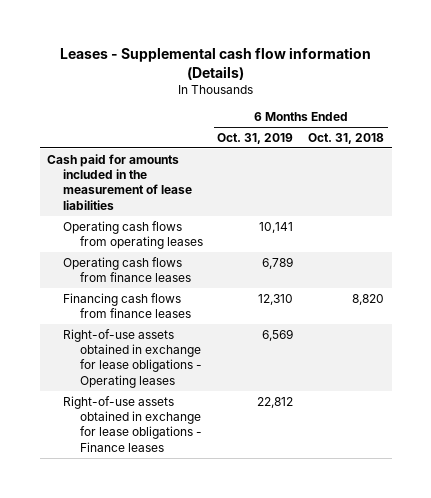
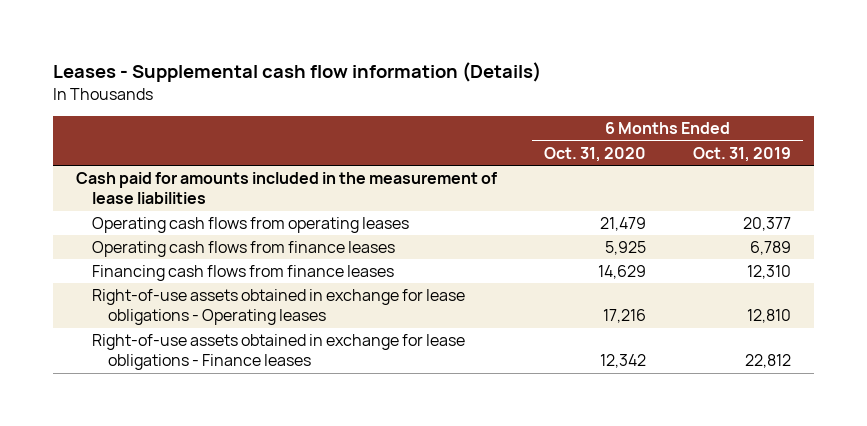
- | 6 Months Ended Oct. 31, 2019 | 6 Months Ended Oct. 31, 2018
+ | 6 Months Ended Oct. 31, 2020 | 6 Months Ended Oct. 31, 2019
- Operating cash flows from operating leases | 10,141 |
+ Operating cash flows from operating leases | 21,479 | 20,377
- Right-of-use assets obtained in exchange for lease obligations - Operating leases | 6,569 |
+ Right-of-use assets obtained in exchange for lease obligations - Operating leases | 17,216 | 12,810

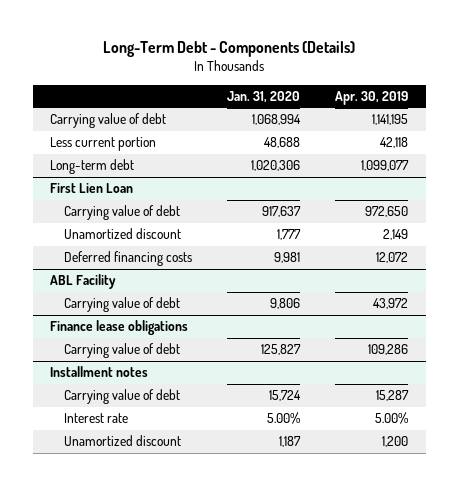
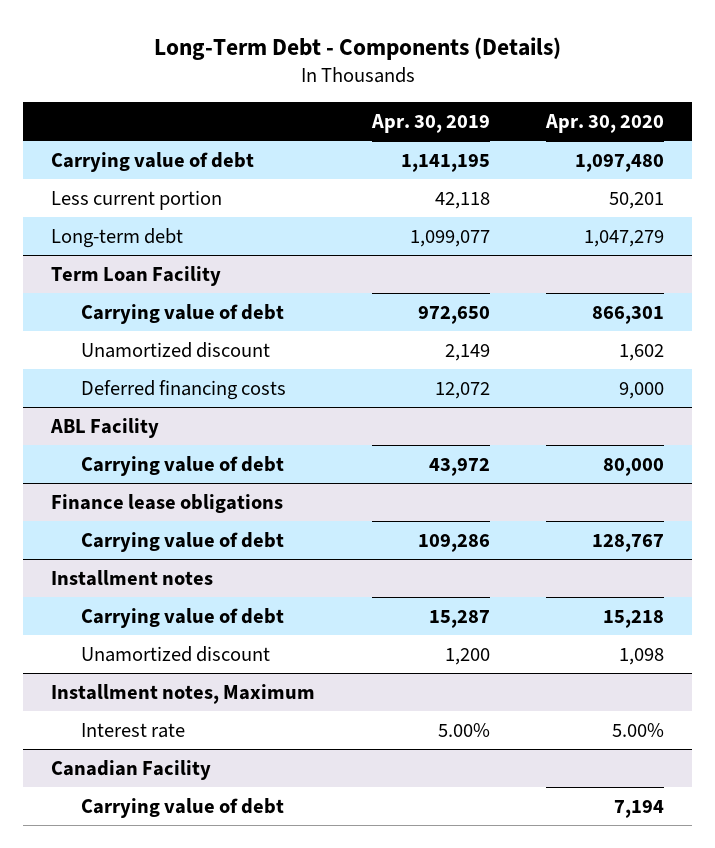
- | Jan. 31, 2020 | Apr. 30, 2019
+ | Apr. 30, 2019 | Apr. 30, 2020
- First Lien Loan
+ Term Loan Facility
@ Installment notes
- Interest rate | 5.00% | 5.00%
+ Installment notes, Maximum
+ Interest rate | 5.00% | 5.00%
+ Canadian Facility
+ Carrying value of debt | | 7,194

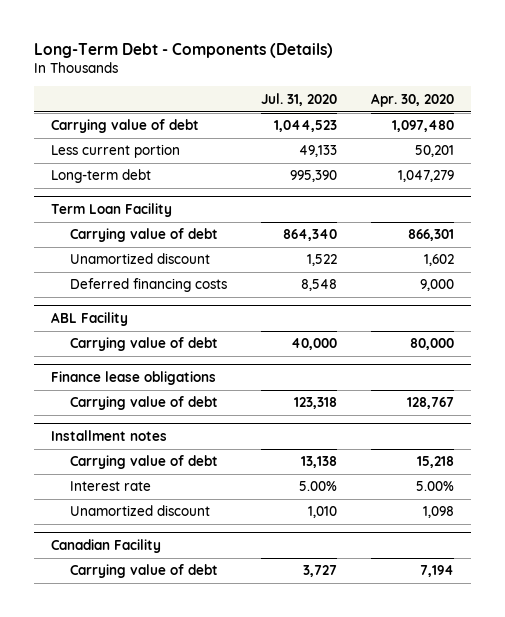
- | Apr. 30, 2019 | Apr. 30, 2020
+ | Jul. 31, 2020 | Apr. 30, 2020
- Installment notes, Maximum
@ Installment notes
moved down: Unamortized discount | 1,010 | 1,098

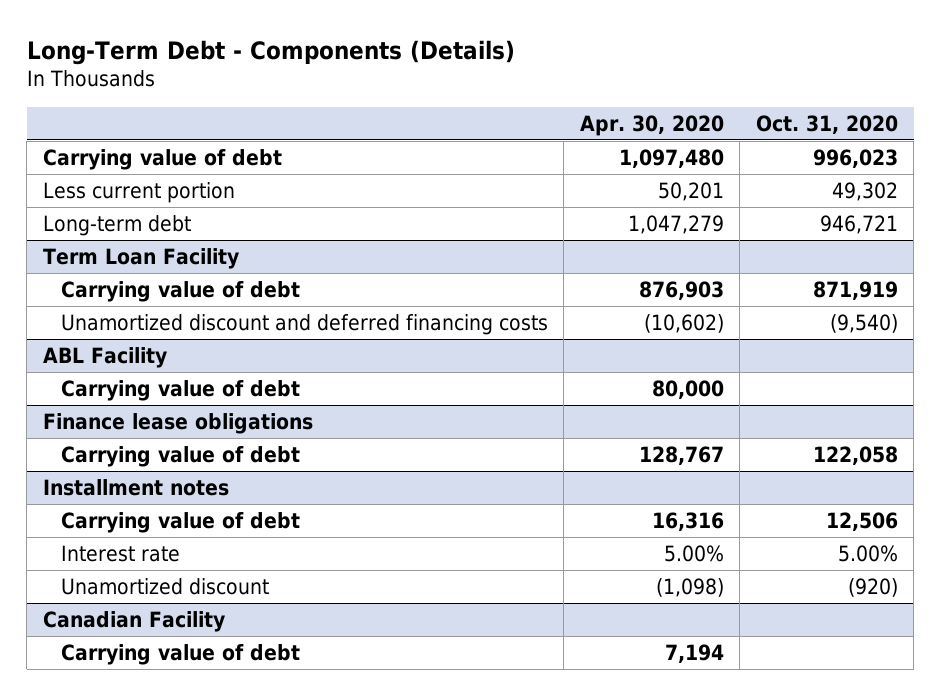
- | Jul. 31, 2020 | Apr. 30, 2020
+ | Apr. 30, 2020 | Oct. 31, 2020
@ Term Loan Facility
- Carrying value of debt | 864,340 | 866,301
- Unamortized discount | 1,522 | 1,602
- Deferred financing costs | 8,548 | 9,000
+ Carrying value of debt | 876,903 | 871,919
+ Unamortized discount and deferred financing costs | (10,602) | (9,540)
@ Installment notes
- Carrying value of debt | 13,138 | 15,218
+ Carrying value of debt | 16,316 | 12,506
- Unamortized discount | 1,010 | 1,098
+ Unamortized discount | (1,098) | (920)

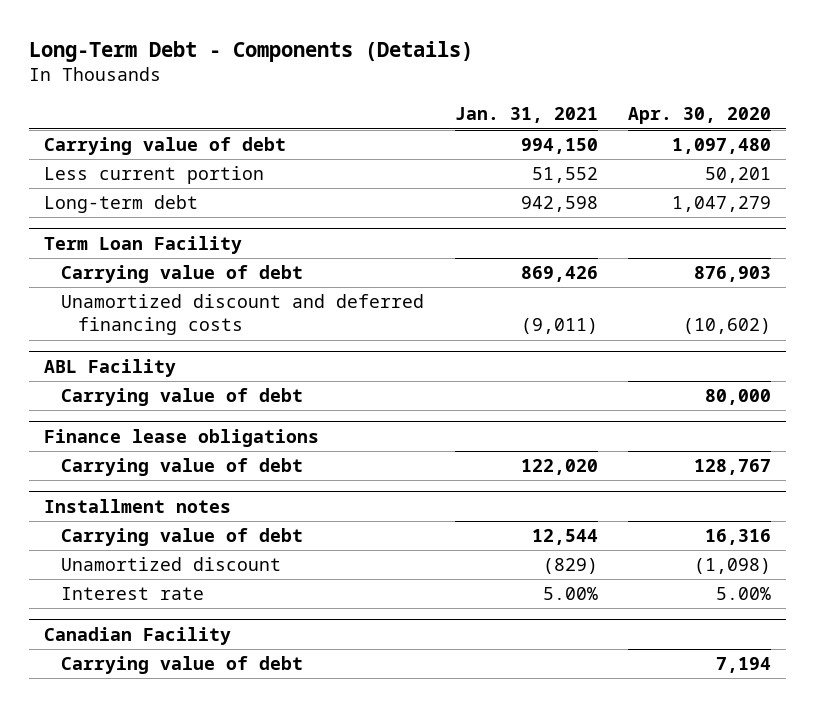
- | Apr. 30, 2020 | Oct. 31, 2020
+ | Jan. 31, 2021 | Apr. 30, 2020
@ Installment notes
moved down: Interest rate | 5.00% | 5.00%

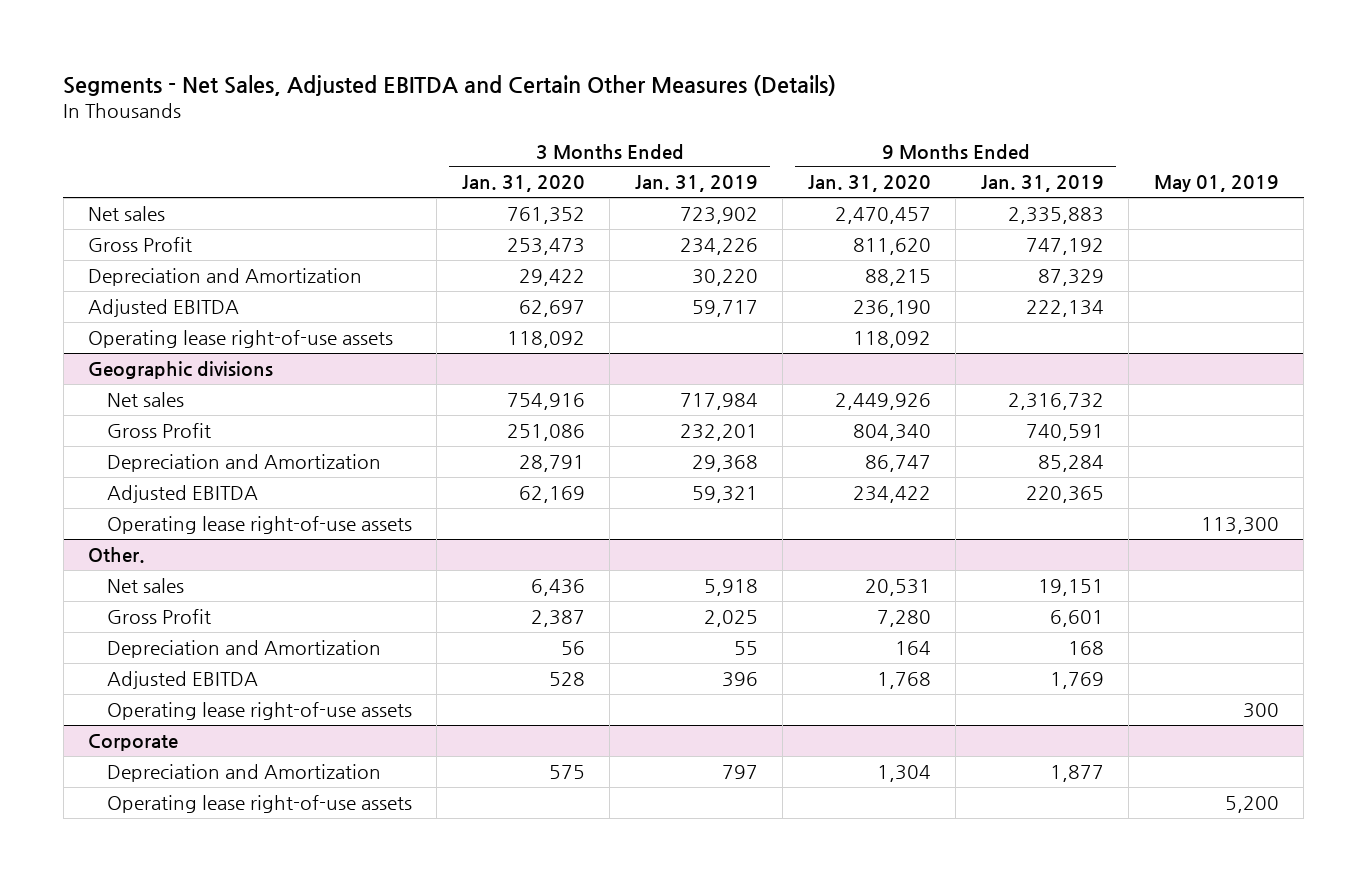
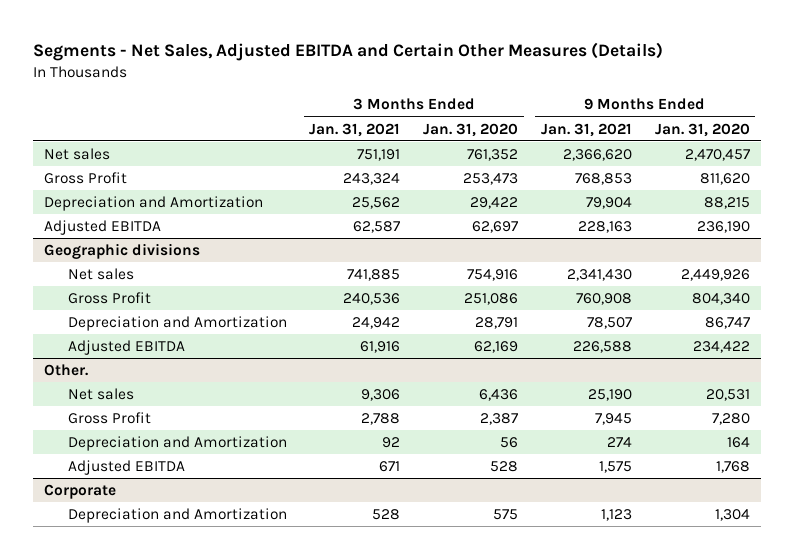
- | 3 Months Ended Jan. 31, 2020 | 3 Months Ended Jan. 31, 2019 | 9 Months Ended Jan. 31, 2020 | 9 Months Ended Jan. 31, 2019 | May 01, 2019
+ | 3 Months Ended Jan. 31, 2021 | 3 Months Ended Jan. 31, 2020 | 9 Months Ended Jan. 31, 2021 | 9 Months Ended Jan. 31, 2020
- Operating lease right-of-use assets | 118,092 | | 118,092 | |
@ Geographic divisions
- Operating lease right-of-use assets | | | | | 113,300
@ Other.
- Operating lease right-of-use assets | | | | | 300
@ Corporate
- Operating lease right-of-use assets | | | | | 5,200

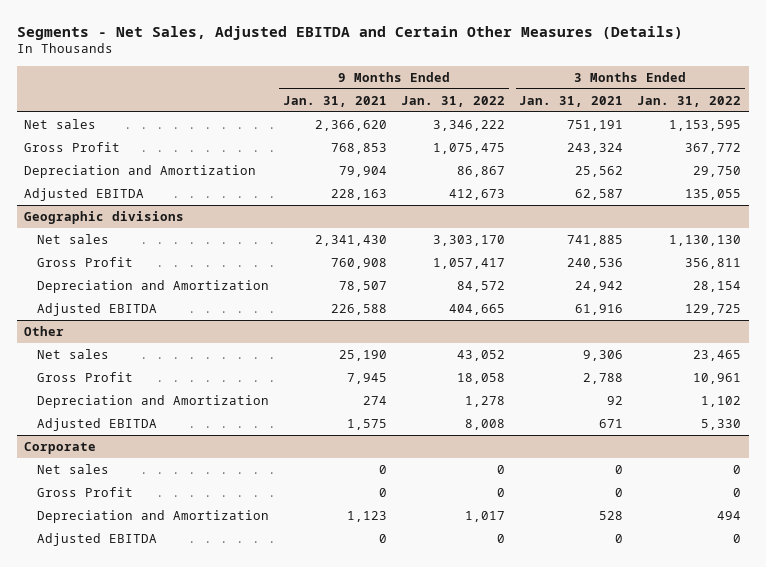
- | 3 Months Ended Jan. 31, 2021 | 3 Months Ended Jan. 31, 2020 | 9 Months Ended Jan. 31, 2021 | 9 Months Ended Jan. 31, 2020
+ | 9 Months Ended Jan. 31, 2021 | 9 Months Ended Jan. 31, 2022 | 3 Months Ended Jan. 31, 2021 | 3 Months Ended Jan. 31, 2022
- Other.
+ Other
@ Corporate
+ Net sales | 0 | 0 | 0 | 0
+ Gross Profit | 0 | 0 | 0 | 0
+ Adjusted EBITDA | 0 | 0 | 0 | 0

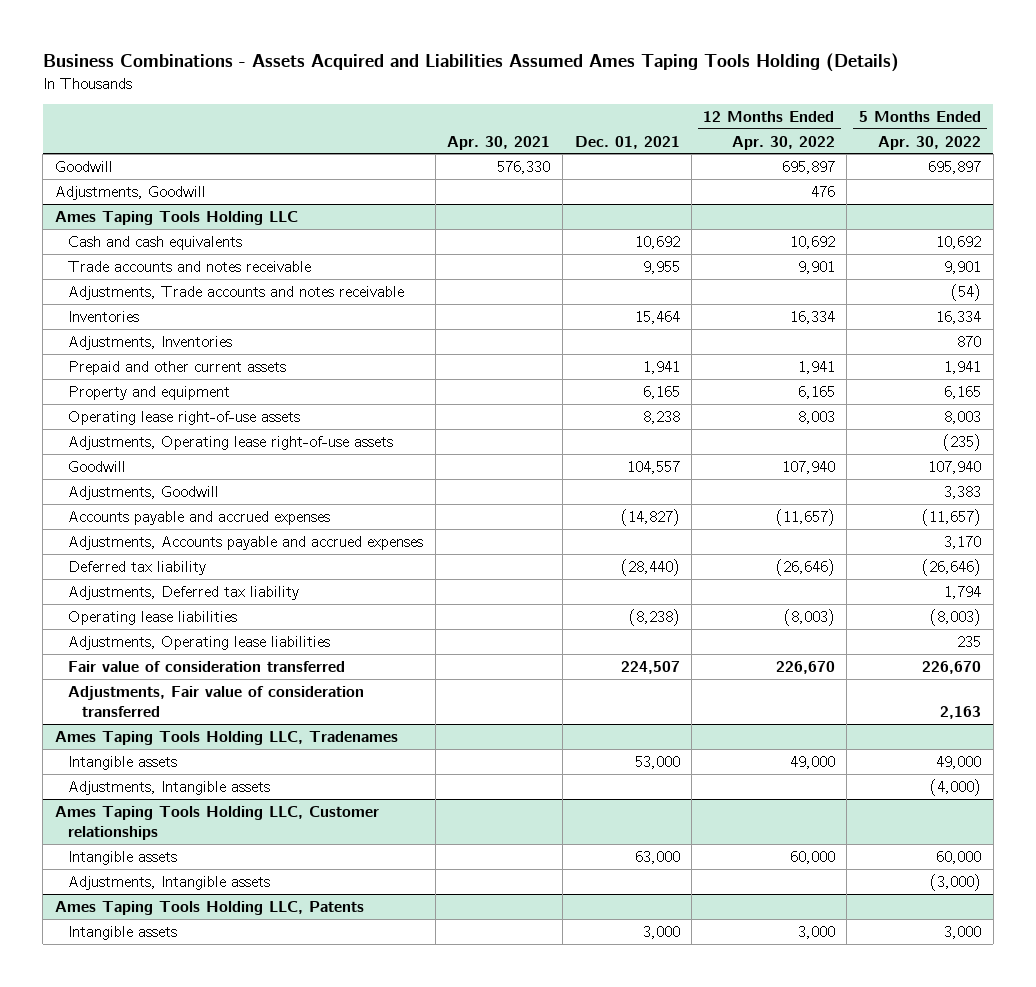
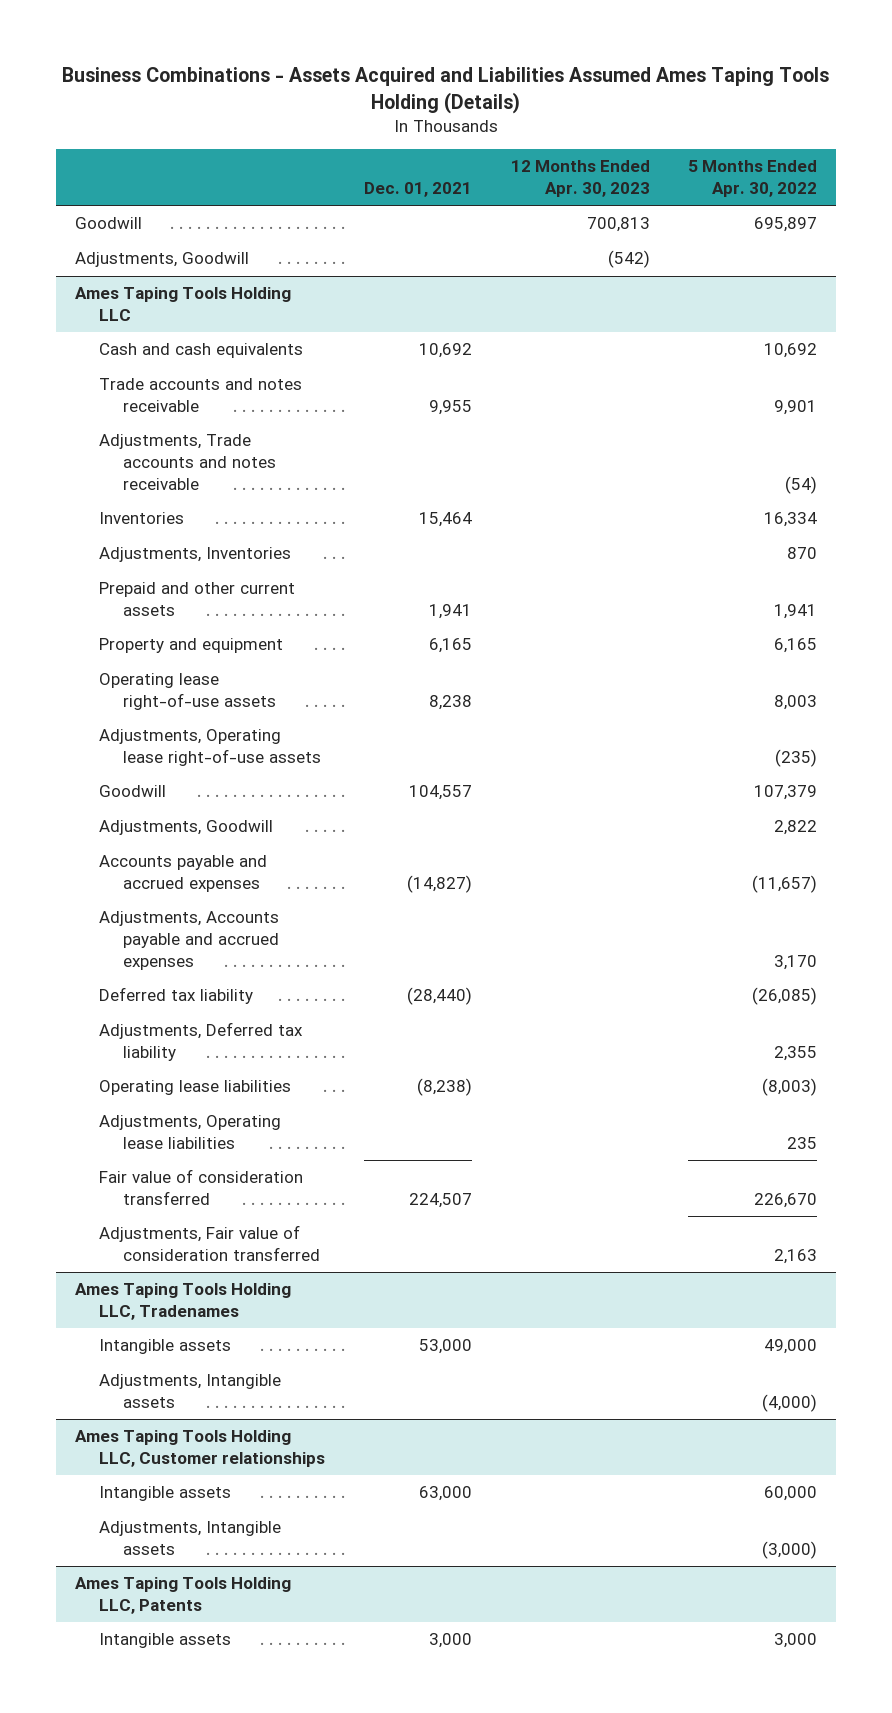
- | Apr. 30, 2021 | Dec. 01, 2021 | 12 Months Ended Apr. 30, 2022 | 5 Months Ended Apr. 30, 2022
+ | Dec. 01, 2021 | 12 Months Ended Apr. 30, 2023 | 5 Months Ended Apr. 30, 2022
@ Ames Taping Tools Holding LLC
- Goodwill | | 104,557 | 107,940 | 107,940
- Adjustments, Goodwill | | | | 3,383
+ Goodwill | 104,557 | | 107,379
+ Adjustments, Goodwill | | | 2,822
- Deferred tax liability | | (28,440) | (26,646) | (26,646)
- Adjustments, Deferred tax liability | | | | 1,794
+ Deferred tax liability | (28,440) | | (26,085)
+ Adjustments, Deferred tax liability | | | 2,355

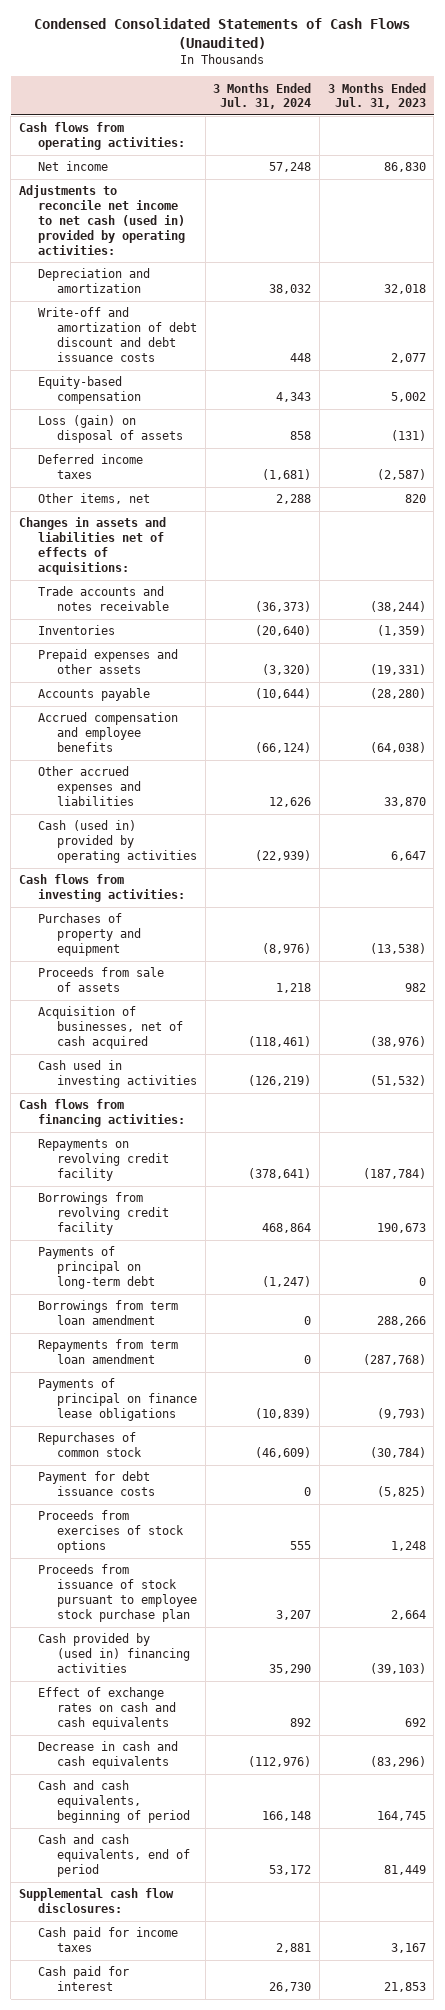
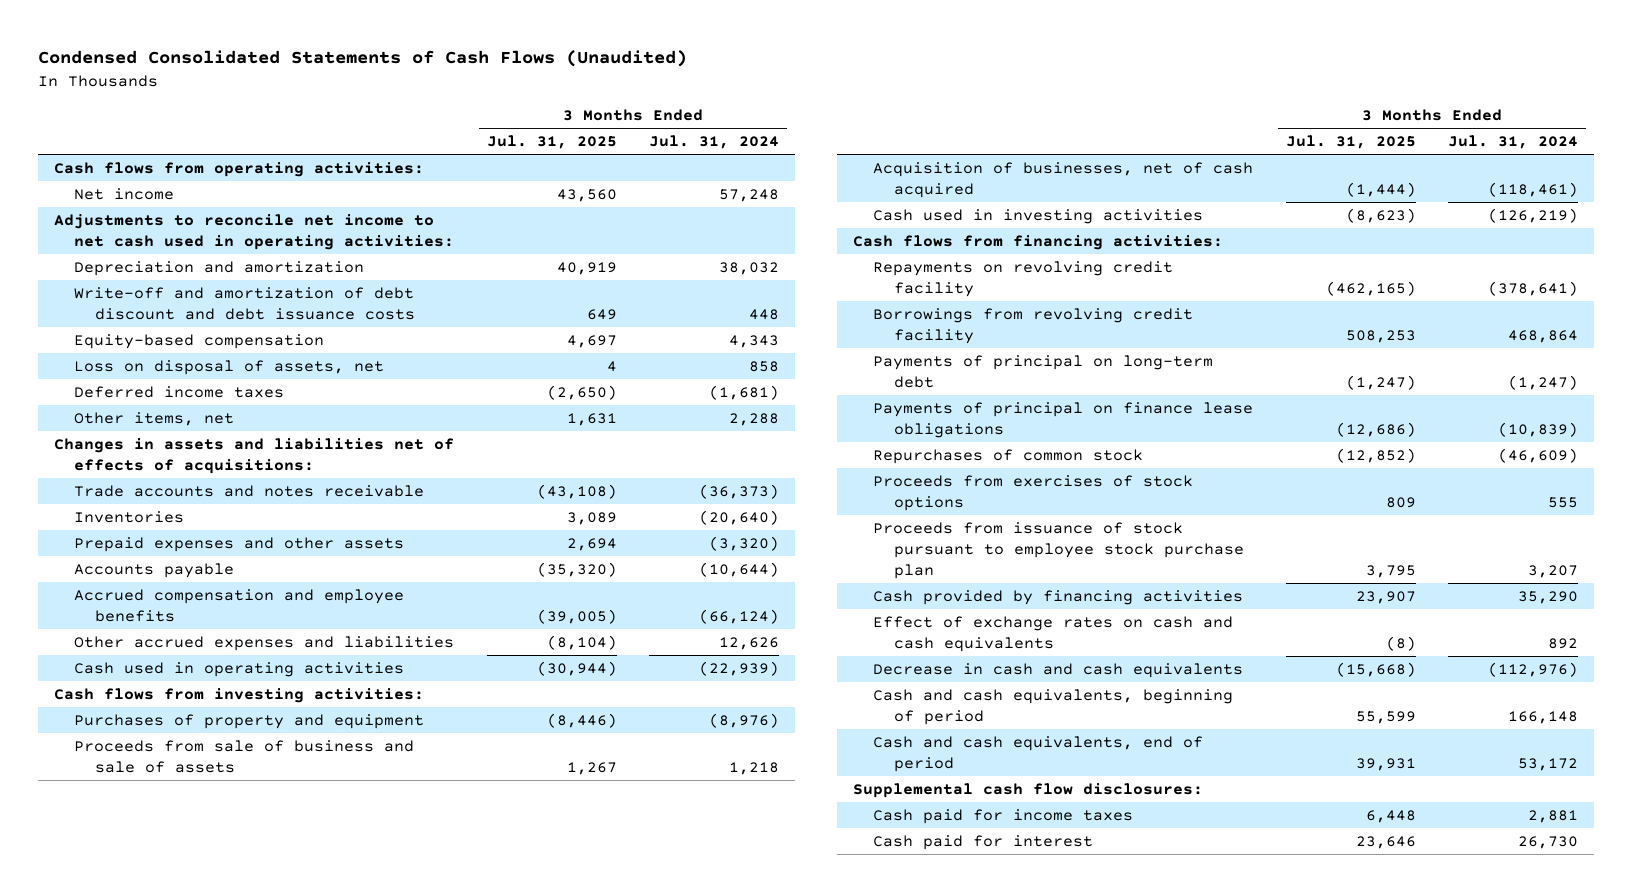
- | 3 Months Ended Jul. 31, 2024 | 3 Months Ended Jul. 31, 2023
+ | 3 Months Ended Jul. 31, 2025 | 3 Months Ended Jul. 31, 2024
- Adjustments to reconcile net income to net cash (used in) provided by operating activities:
+ Adjustments to reconcile net income to net cash used in operating activities:
- Loss (gain) on disposal of assets | 858 | (131)
+ Loss on disposal of assets, net | 4 | 858
- Cash (used in) provided by operating activities | (22,939) | 6,647
+ Cash used in operating activities | (30,944) | (22,939)
- Proceeds from sale of assets | 1,218 | 982
+ Proceeds from sale of business and sale of assets | 1,267 | 1,218
- Borrowings from term loan amendment | 0 | 288,266
- Repayments from term loan amendment | 0 | (287,768)
- Payment for debt issuance costs | 0 | (5,825)
- Cash provided by (used in) financing activities | 35,290 | (39,103)
+ Cash provided by financing activities | 23,907 | 35,290

